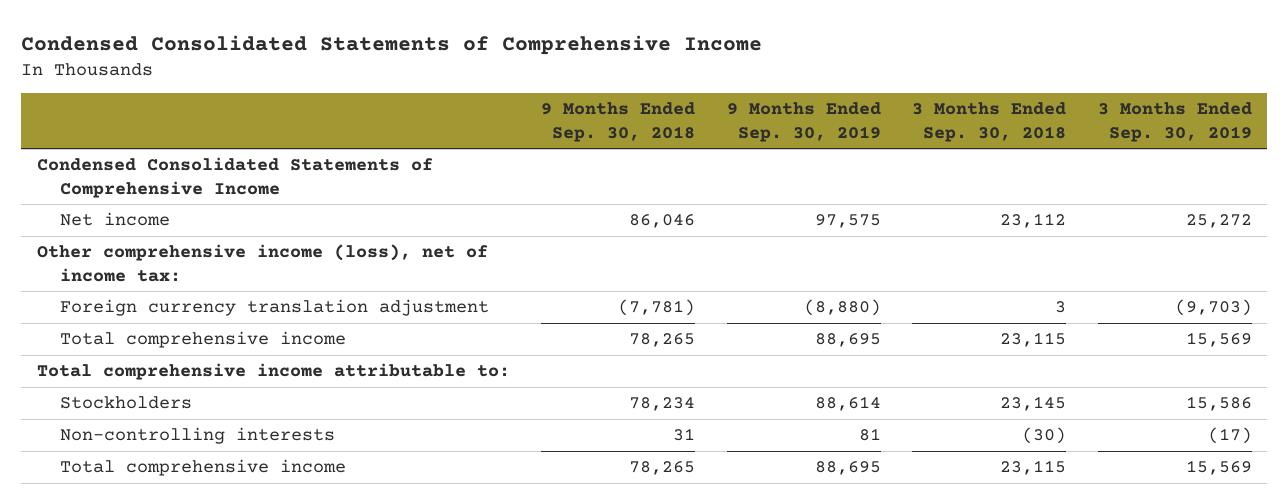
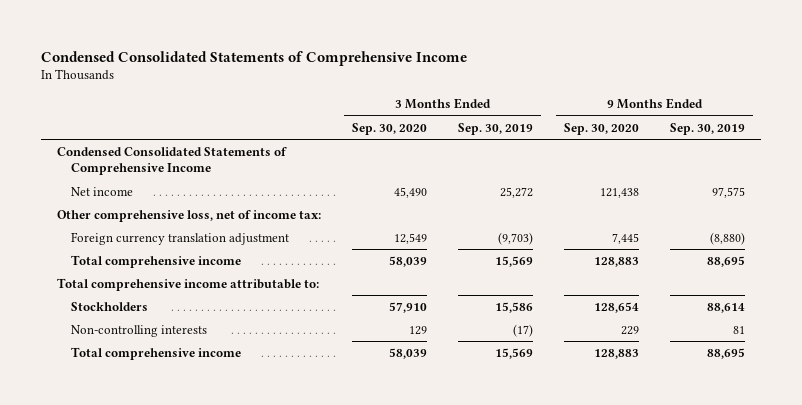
- | 9 Months Ended Sep. 30, 2018 | 9 Months Ended Sep. 30, 2019 | 3 Months Ended Sep. 30, 2018 | 3 Months Ended Sep. 30, 2019
+ | 3 Months Ended Sep. 30, 2020 | 3 Months Ended Sep. 30, 2019 | 9 Months Ended Sep. 30, 2020 | 9 Months Ended Sep. 30, 2019
- Other comprehensive income (loss), net of income tax:
+ Other comprehensive loss, net of income tax:

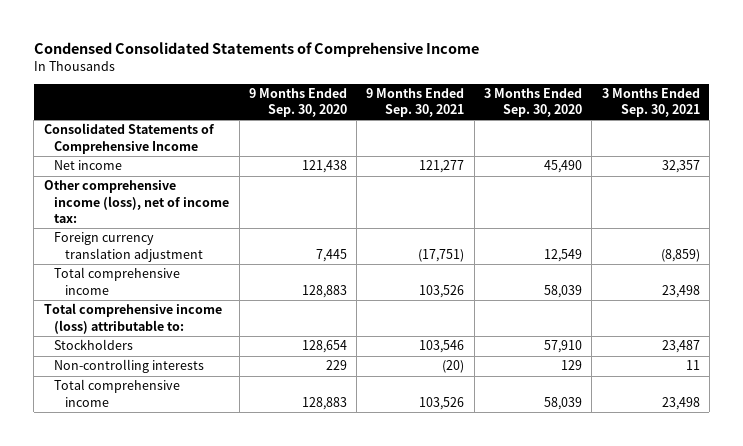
- | 3 Months Ended Sep. 30, 2020 | 3 Months Ended Sep. 30, 2019 | 9 Months Ended Sep. 30, 2020 | 9 Months Ended Sep. 30, 2019
+ | 9 Months Ended Sep. 30, 2020 | 9 Months Ended Sep. 30, 2021 | 3 Months Ended Sep. 30, 2020 | 3 Months Ended Sep. 30, 2021
- Condensed Consolidated Statements of Comprehensive Income
+ Consolidated Statements of Comprehensive Income
- Other comprehensive loss, net of income tax:
+ Other comprehensive income (loss), net of income tax:
- Total comprehensive income attributable to:
+ Total comprehensive income (loss) attributable to:

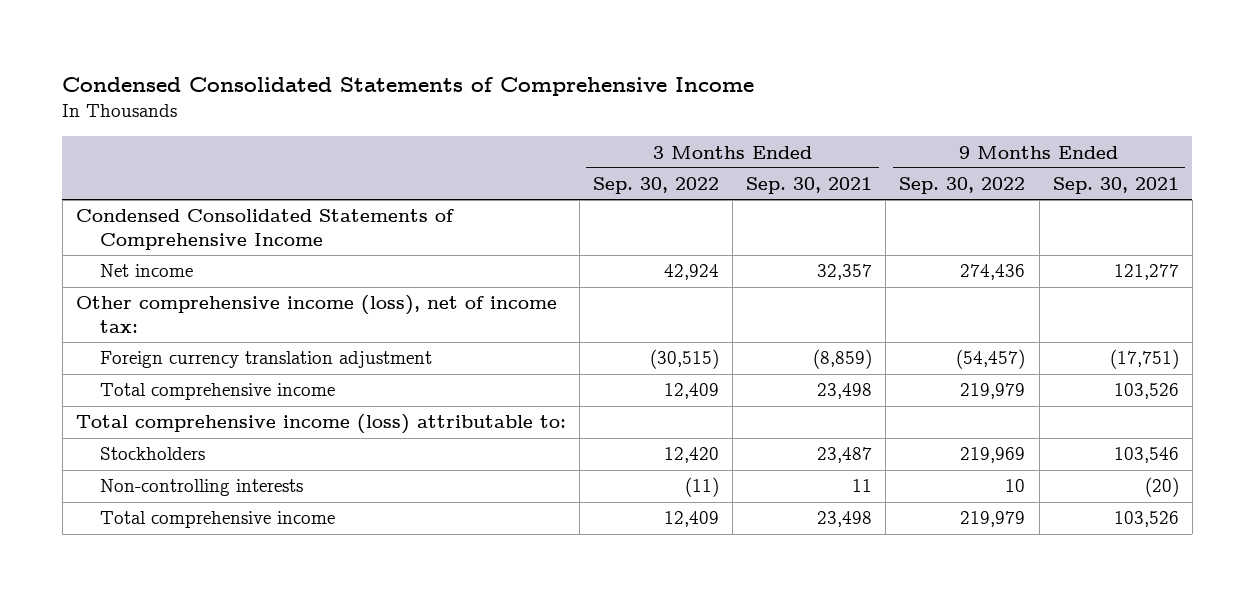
- | 9 Months Ended Sep. 30, 2020 | 9 Months Ended Sep. 30, 2021 | 3 Months Ended Sep. 30, 2020 | 3 Months Ended Sep. 30, 2021
+ | 3 Months Ended Sep. 30, 2022 | 3 Months Ended Sep. 30, 2021 | 9 Months Ended Sep. 30, 2022 | 9 Months Ended Sep. 30, 2021
- Consolidated Statements of Comprehensive Income
+ Condensed Consolidated Statements of Comprehensive Income

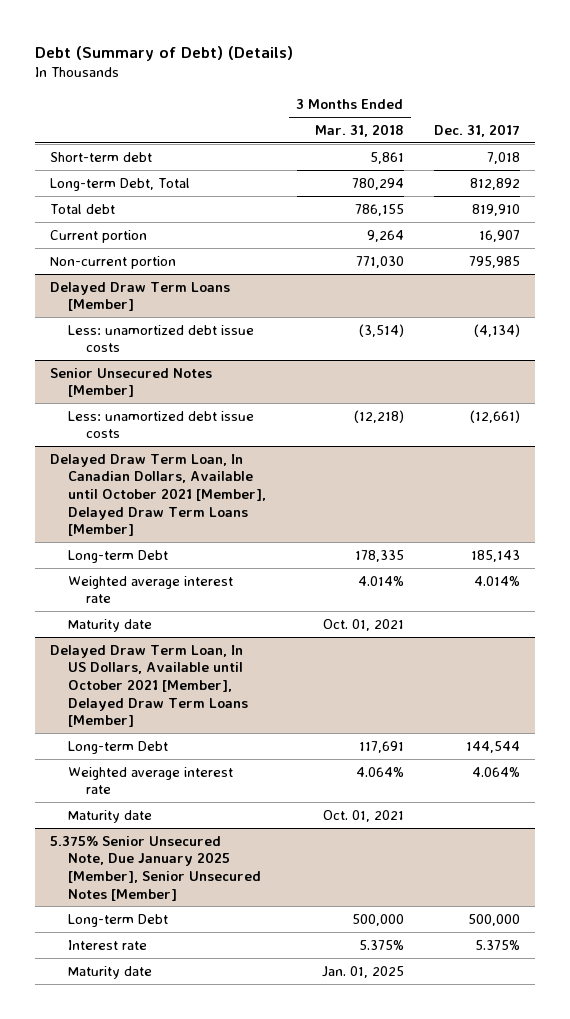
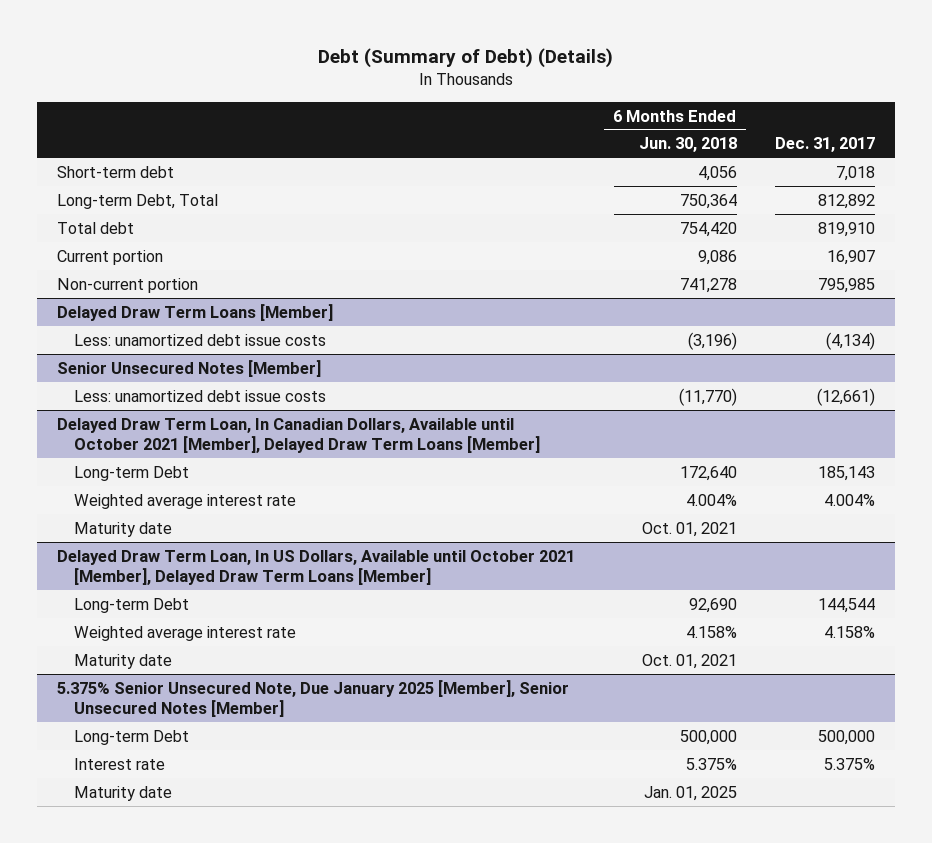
- | 3 Months Ended Mar. 31, 2018 | Dec. 31, 2017
+ | 6 Months Ended Jun. 30, 2018 | Dec. 31, 2017
@ Delayed Draw Term Loan, In Canadian Dollars, Available until October 2021 [Member], Delayed Draw Term Loans [Member]
- Weighted average interest rate | 4.014% | 4.014%
+ Weighted average interest rate | 4.004% | 4.004%
@ Delayed Draw Term Loan, In US Dollars, Available until October 2021 [Member], Delayed Draw Term Loans [Member]
- Weighted average interest rate | 4.064% | 4.064%
+ Weighted average interest rate | 4.158% | 4.158%

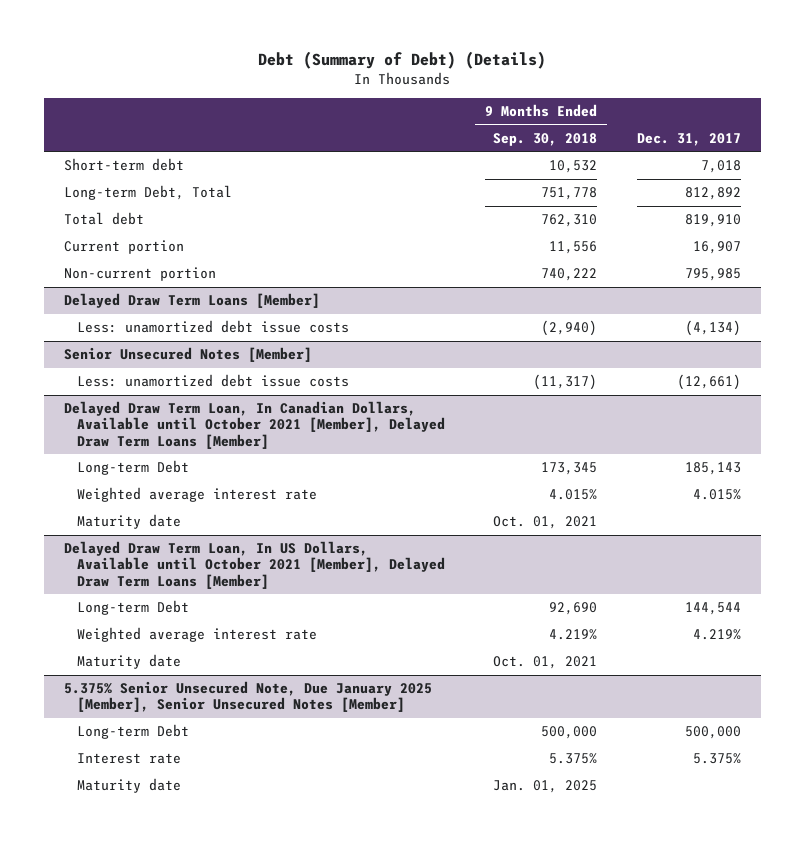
- | 6 Months Ended Jun. 30, 2018 | Dec. 31, 2017
+ | 9 Months Ended Sep. 30, 2018 | Dec. 31, 2017
@ Delayed Draw Term Loan, In Canadian Dollars, Available until October 2021 [Member], Delayed Draw Term Loans [Member]
- Weighted average interest rate | 4.004% | 4.004%
+ Weighted average interest rate | 4.015% | 4.015%
@ Delayed Draw Term Loan, In US Dollars, Available until October 2021 [Member], Delayed Draw Term Loans [Member]
- Weighted average interest rate | 4.158% | 4.158%
+ Weighted average interest rate | 4.219% | 4.219%

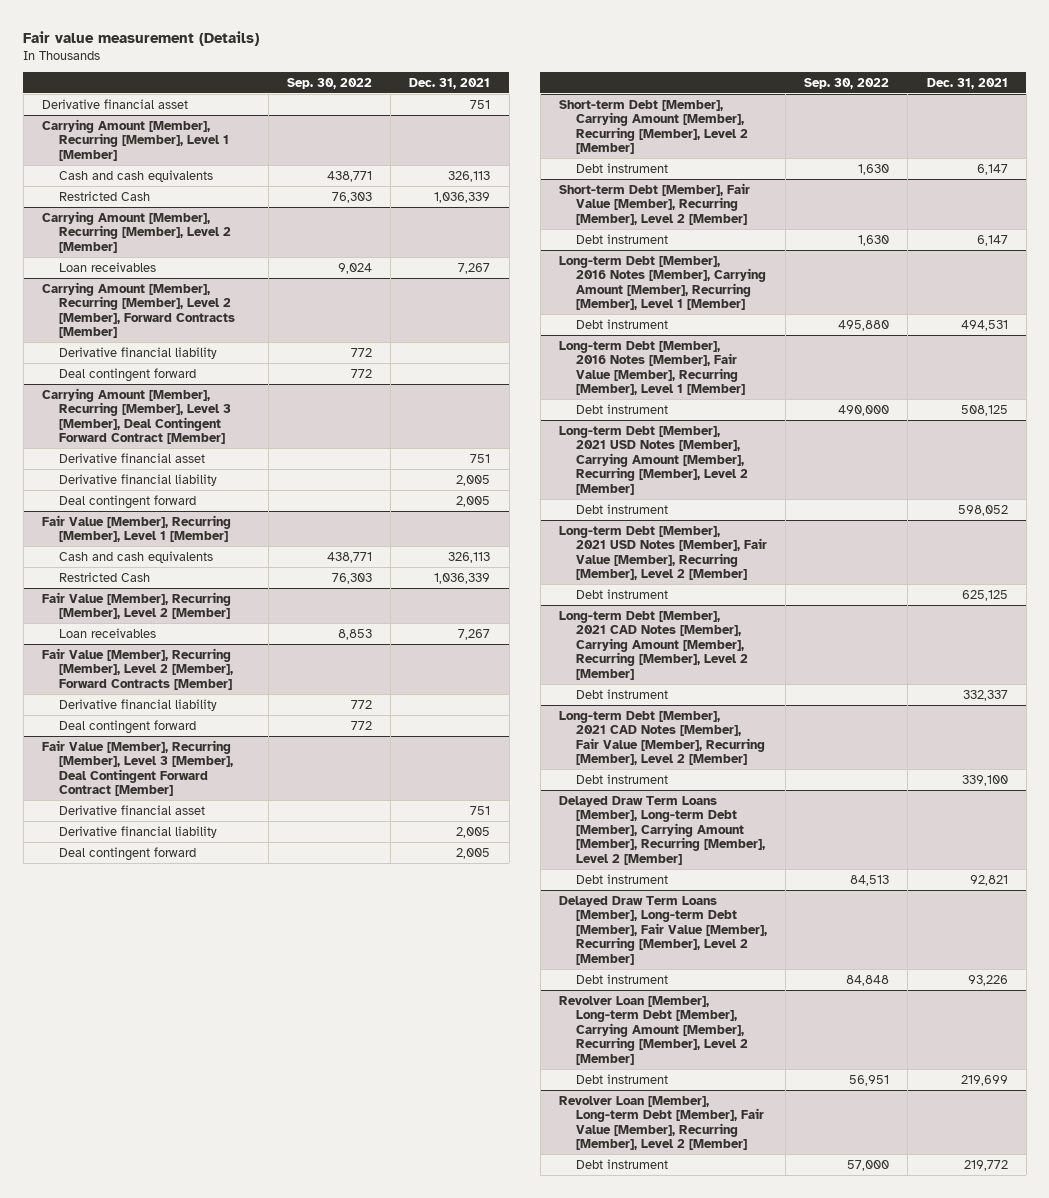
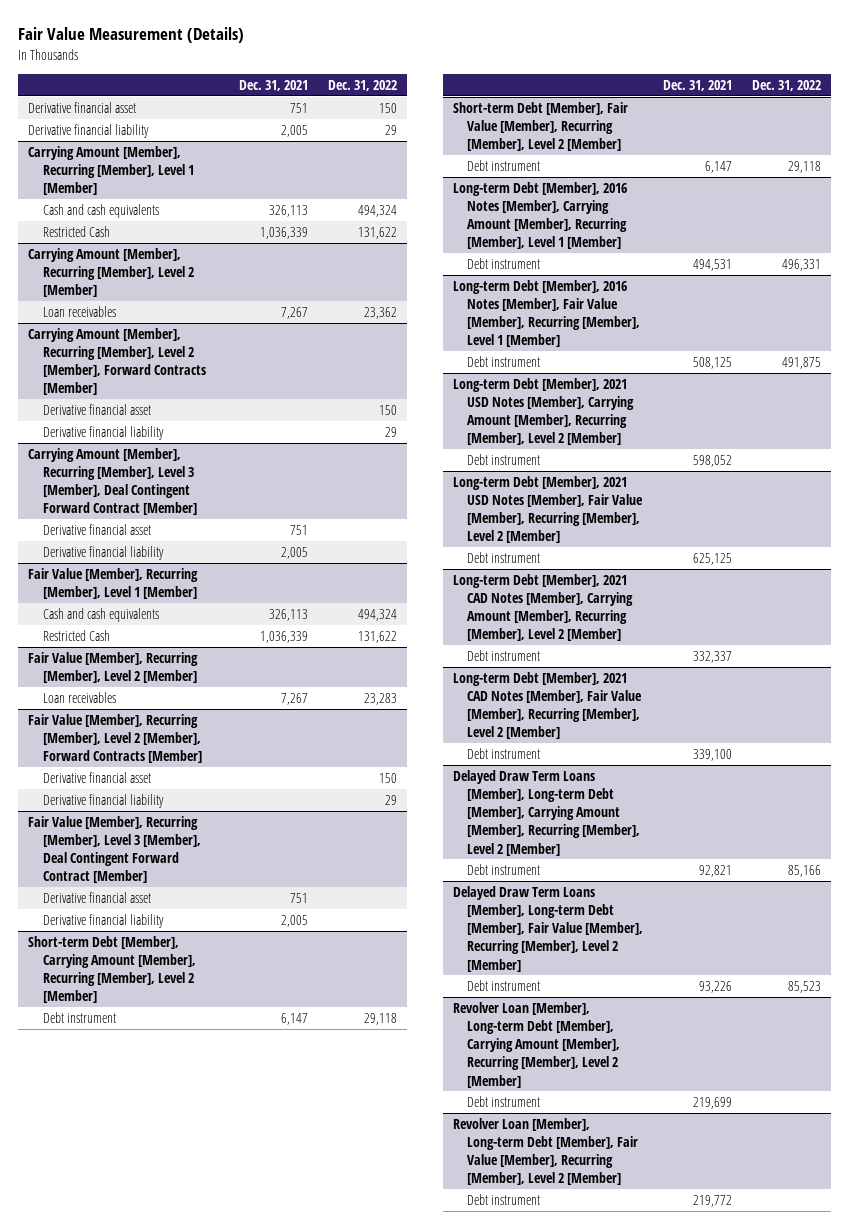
- Fair value measurement (Details)
+ Fair Value Measurement (Details)
- | Sep. 30, 2022 | Dec. 31, 2021
+ | Dec. 31, 2021 | Dec. 31, 2022
+ Derivative financial liability | 2,005 | 29
@ Carrying Amount [Member], Recurring [Member], Level 2 [Member], Forward Contracts [Member]
+ Derivative financial asset | | 150
- Deal contingent forward | 772 |
@ Carrying Amount [Member], Recurring [Member], Level 3 [Member], Deal Contingent Forward Contract [Member]
- Deal contingent forward | | 2,005
@ Fair Value [Member], Recurring [Member], Level 2 [Member], Forward Contracts [Member]
+ Derivative financial asset | | 150
- Deal contingent forward | 772 |
@ Fair Value [Member], Recurring [Member], Level 3 [Member], Deal Contingent Forward Contract [Member]
- Deal contingent forward | | 2,005

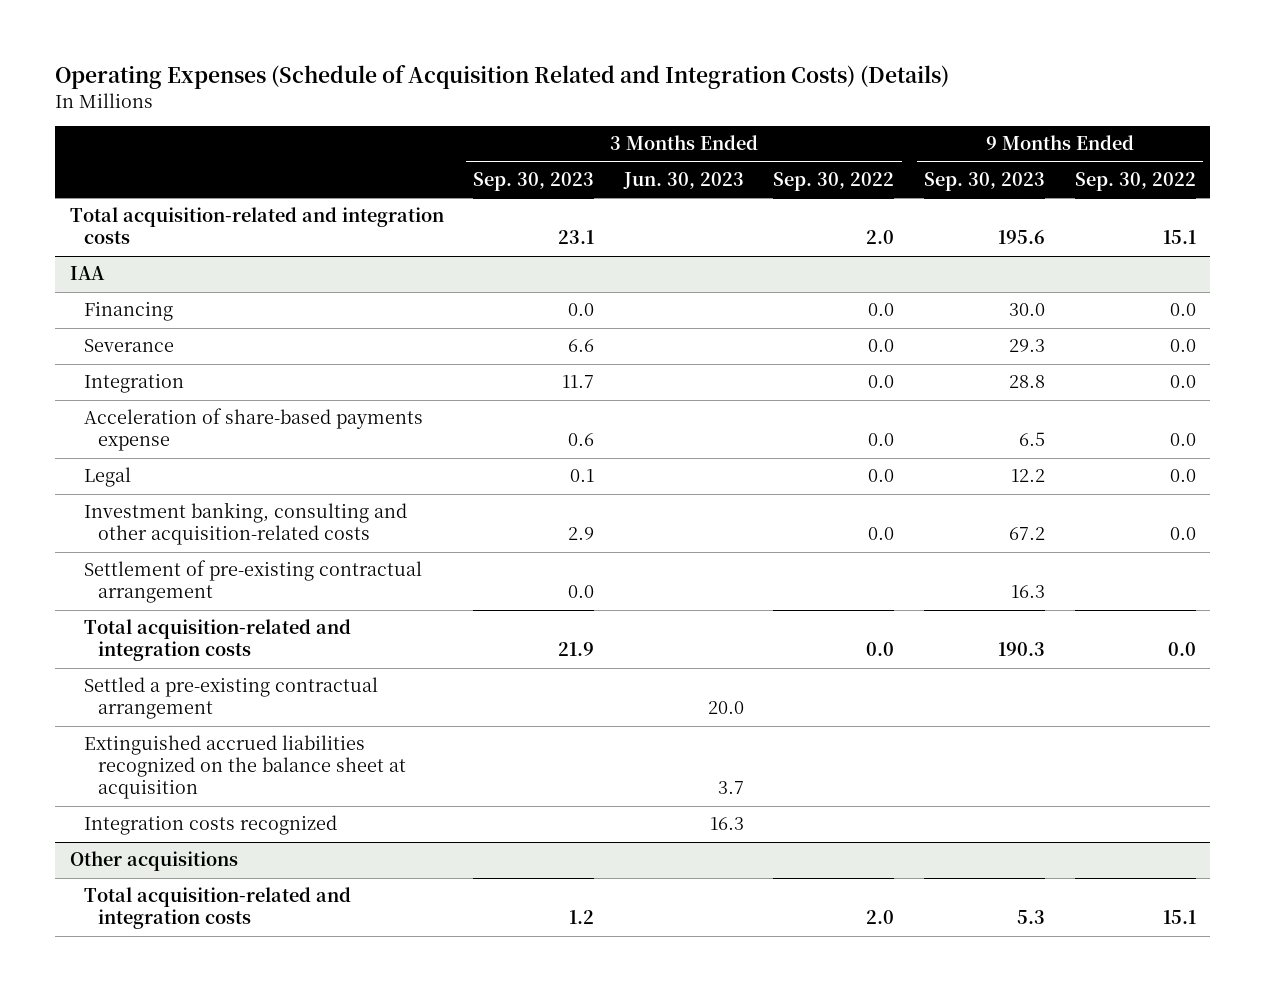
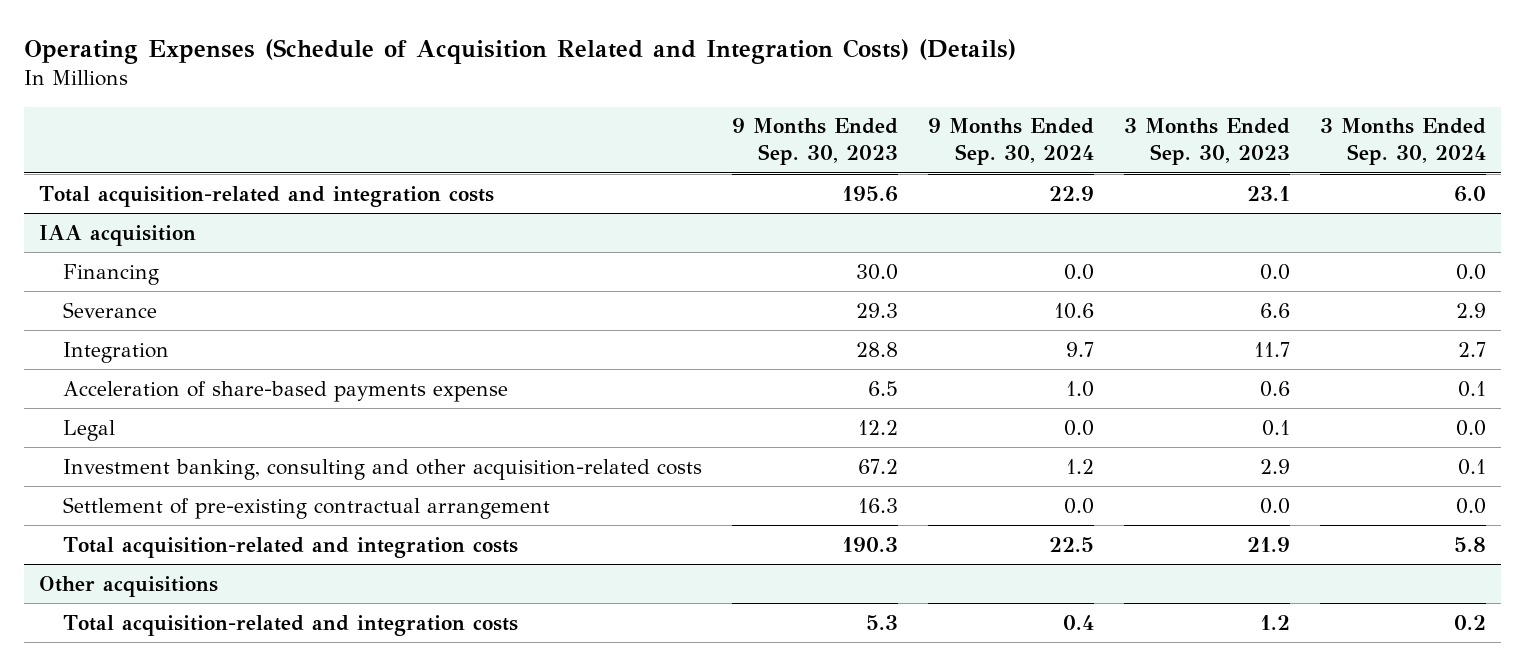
- | 3 Months Ended Sep. 30, 2023 | 3 Months Ended Jun. 30, 2023 | 3 Months Ended Sep. 30, 2022 | 9 Months Ended Sep. 30, 2023 | 9 Months Ended Sep. 30, 2022
+ | 9 Months Ended Sep. 30, 2023 | 9 Months Ended Sep. 30, 2024 | 3 Months Ended Sep. 30, 2023 | 3 Months Ended Sep. 30, 2024
- IAA
+ IAA acquisition
- Settled a pre-existing contractual arrangement | | 20.0 | | |
- Extinguished accrued liabilities recognized on the balance sheet at acquisition | | 3.7 | | |
- Integration costs recognized | | 16.3 | | |

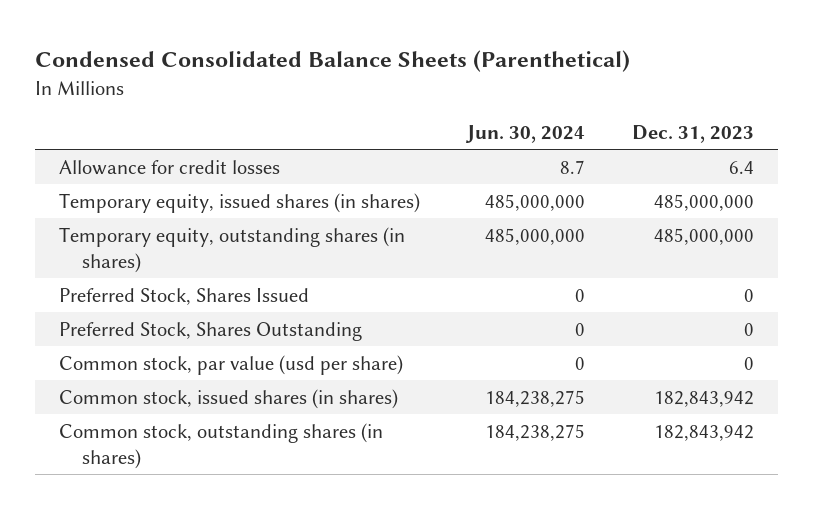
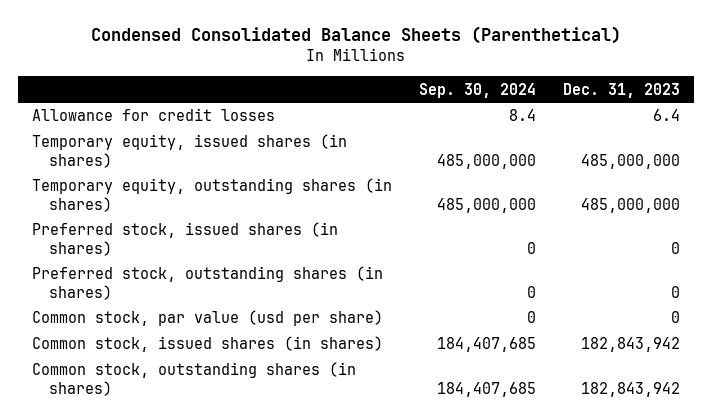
- | Jun. 30, 2024 | Dec. 31, 2023
+ | Sep. 30, 2024 | Dec. 31, 2023
- Preferred Stock, Shares Issued | 0 | 0
- Preferred Stock, Shares Outstanding | 0 | 0
+ Preferred stock, issued shares (in shares) | 0 | 0
+ Preferred stock, outstanding shares (in shares) | 0 | 0

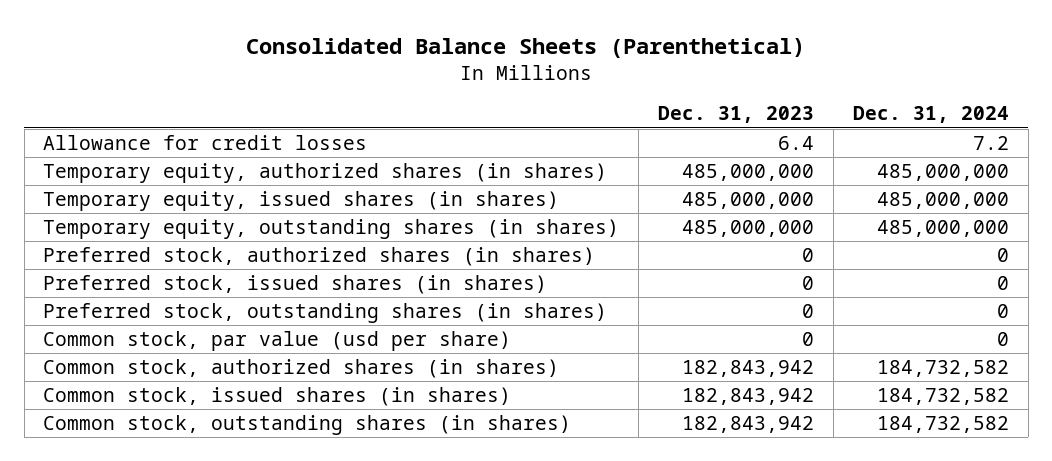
- Condensed Consolidated Balance Sheets (Parenthetical)
+ Consolidated Balance Sheets (Parenthetical)
- | Sep. 30, 2024 | Dec. 31, 2023
+ | Dec. 31, 2023 | Dec. 31, 2024
+ Temporary equity, authorized shares (in shares) | 485,000,000 | 485,000,000
+ Preferred stock, authorized shares (in shares) | 0 | 0
+ Common stock, authorized shares (in shares) | 182,843,942 | 184,732,582

